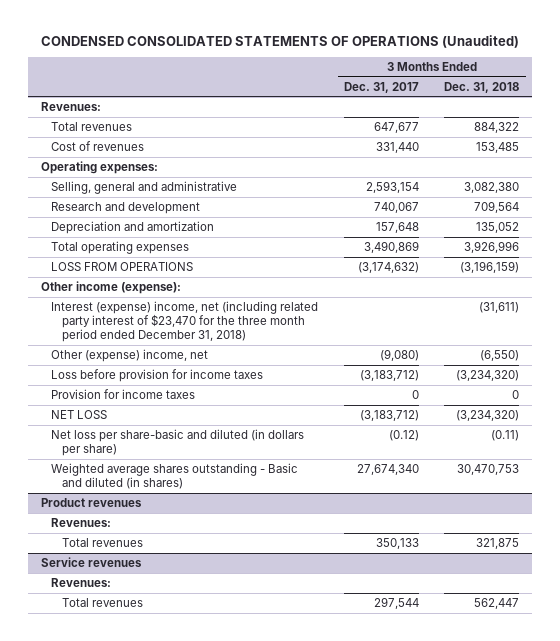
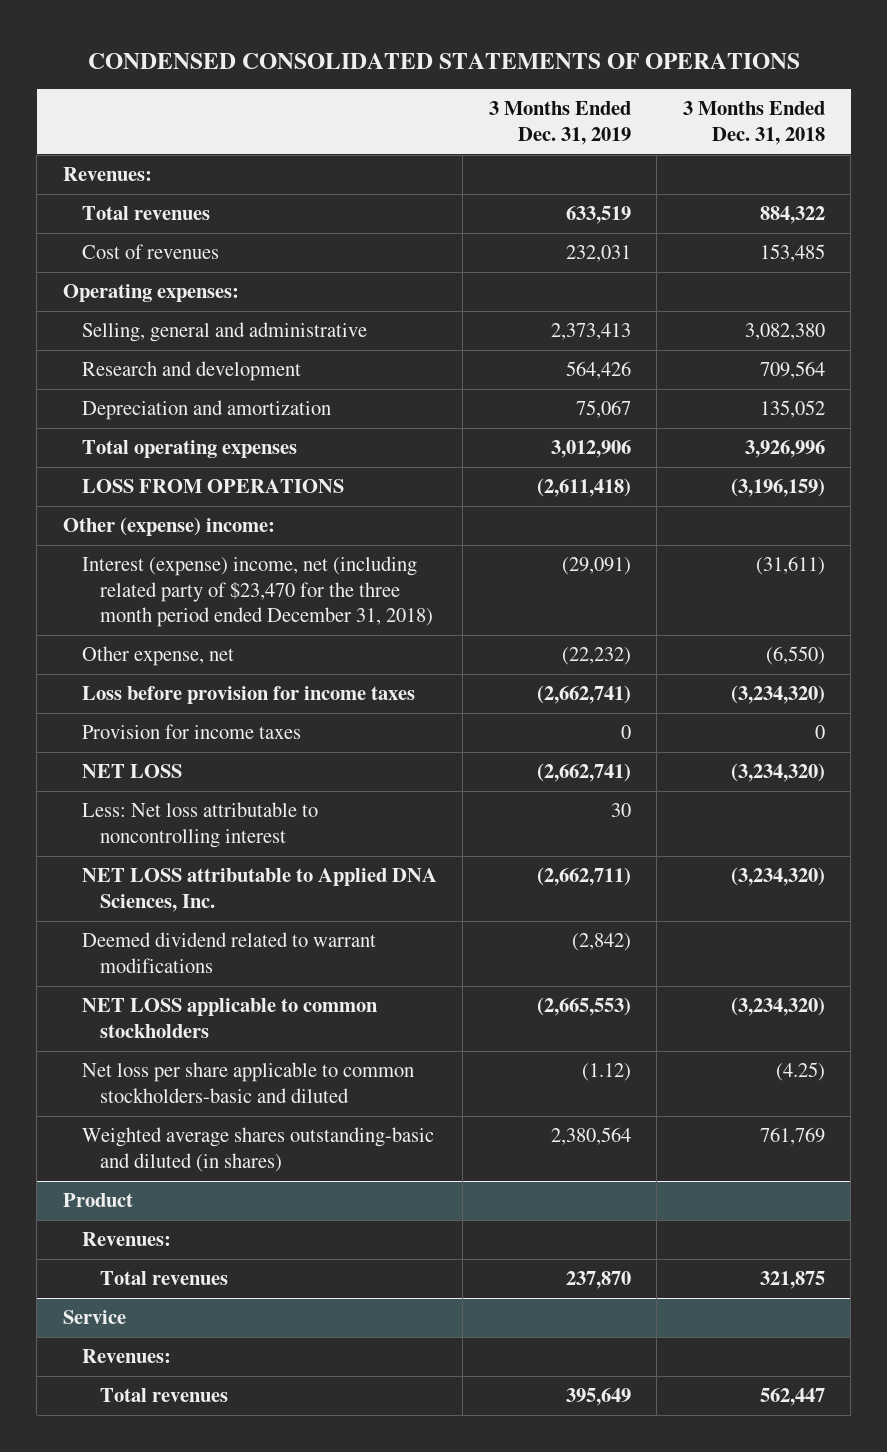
- CONDENSED CONSOLIDATED STATEMENTS OF OPERATIONS (Unaudited)
+ CONDENSED CONSOLIDATED STATEMENTS OF OPERATIONS
- | 3 Months Ended Dec. 31, 2017 | 3 Months Ended Dec. 31, 2018
+ | 3 Months Ended Dec. 31, 2019 | 3 Months Ended Dec. 31, 2018
- Other income (expense):
- Interest (expense) income, net (including related party interest of $23,470 for the three month period ended December 31, 2018) | | (31,611)
- Other (expense) income, net | (9,080) | (6,550)
+ Other (expense) income:
+ Interest (expense) income, net (including related party of $23,470 for the three month period ended December 31, 2018) | (29,091) | (31,611)
+ Other expense, net | (22,232) | (6,550)
- Net loss per share-basic and diluted (in dollars per share) | (0.12) | (0.11)
- Weighted average shares outstanding - Basic and diluted (in shares) | 27,674,340 | 30,470,753
- Product revenues
+ Less: Net loss attributable to noncontrolling interest | 30 |
+ NET LOSS attributable to Applied DNA Sciences, Inc. | (2,662,711) | (3,234,320)
+ Deemed dividend related to warrant modifications | (2,842) |
+ NET LOSS applicable to common stockholders | (2,665,553) | (3,234,320)
+ Net loss per share applicable to common stockholders-basic and diluted | (1.12) | (4.25)
+ Weighted average shares outstanding-basic and diluted (in shares) | 2,380,564 | 761,769
+ Product
- Service revenues
+ Service

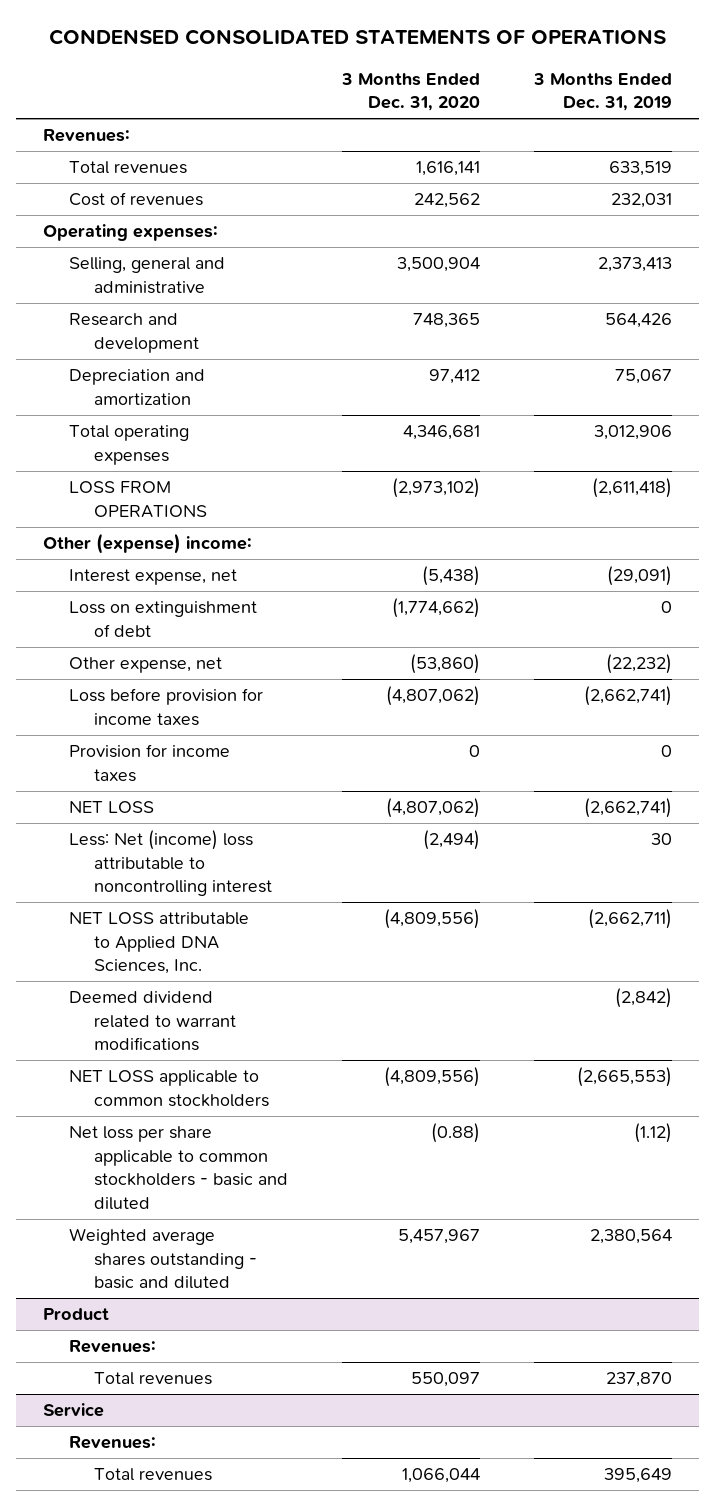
- | 3 Months Ended Dec. 31, 2019 | 3 Months Ended Dec. 31, 2018
+ | 3 Months Ended Dec. 31, 2020 | 3 Months Ended Dec. 31, 2019
- Interest (expense) income, net (including related party of $23,470 for the three month period ended December 31, 2018) | (29,091) | (31,611)
+ Interest expense, net | (5,438) | (29,091)
+ Loss on extinguishment of debt | (1,774,662) | 0
- Less: Net loss attributable to noncontrolling interest | 30 |
+ Less: Net (income) loss attributable to noncontrolling interest | (2,494) | 30
- Net loss per share applicable to common stockholders-basic and diluted | (1.12) | (4.25)
- Weighted average shares outstanding-basic and diluted (in shares) | 2,380,564 | 761,769
+ Net loss per share applicable to common stockholders - basic and diluted | (0.88) | (1.12)
+ Weighted average shares outstanding - basic and diluted | 5,457,967 | 2,380,564

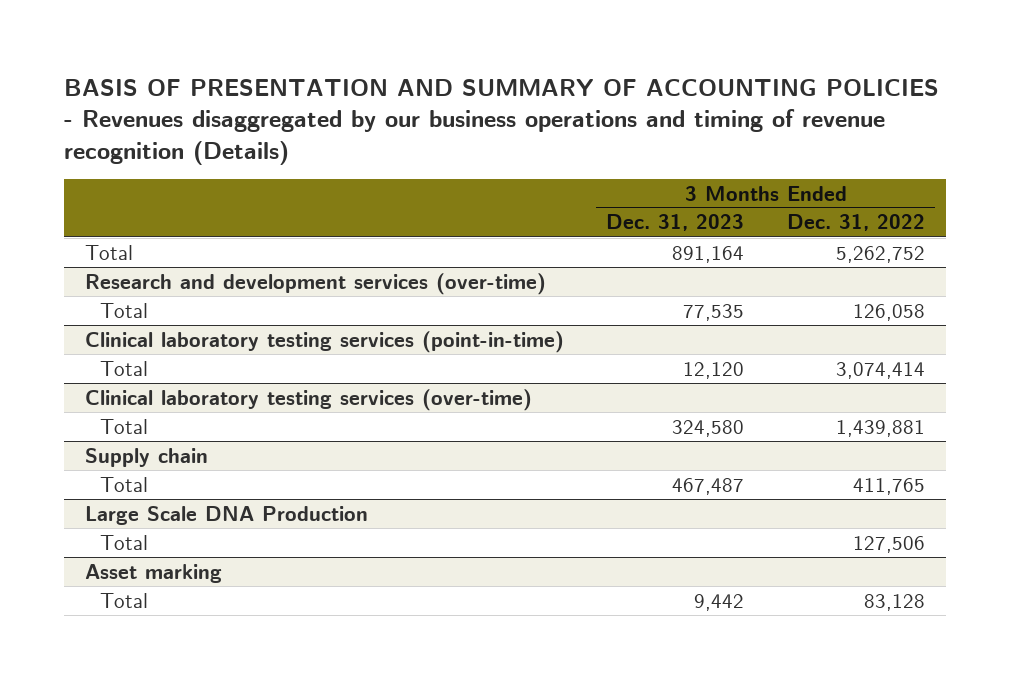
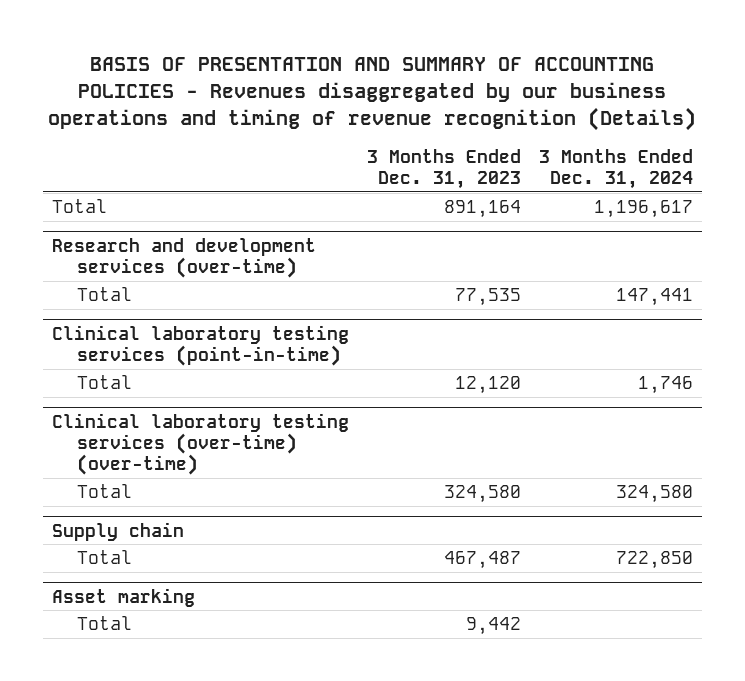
- | 3 Months Ended Dec. 31, 2023 | 3 Months Ended Dec. 31, 2022
+ | 3 Months Ended Dec. 31, 2023 | 3 Months Ended Dec. 31, 2024
- Clinical laboratory testing services (over-time)
+ Clinical laboratory testing services (over-time) (over-time)
- Large Scale DNA Production
- Total | | 127,506

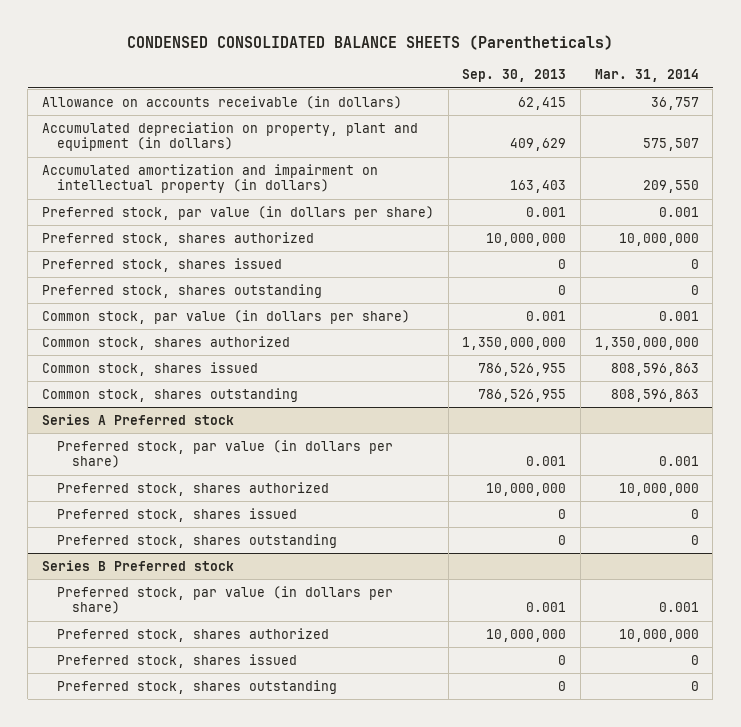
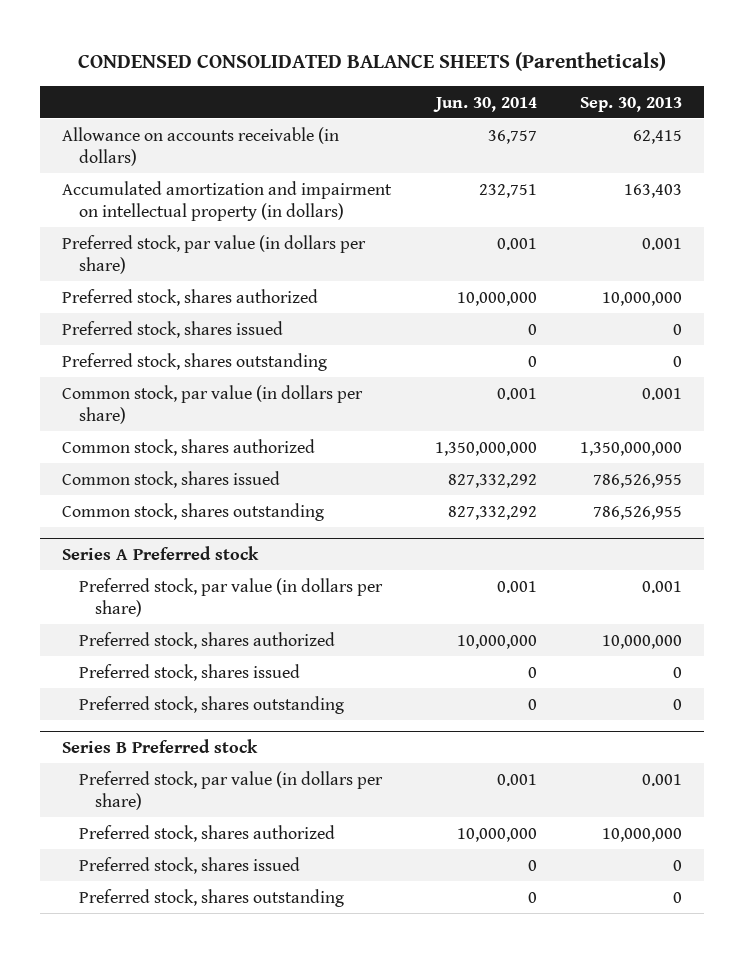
- | Sep. 30, 2013 | Mar. 31, 2014
+ | Jun. 30, 2014 | Sep. 30, 2013
- Accumulated depreciation on property, plant and equipment (in dollars) | 409,629 | 575,507

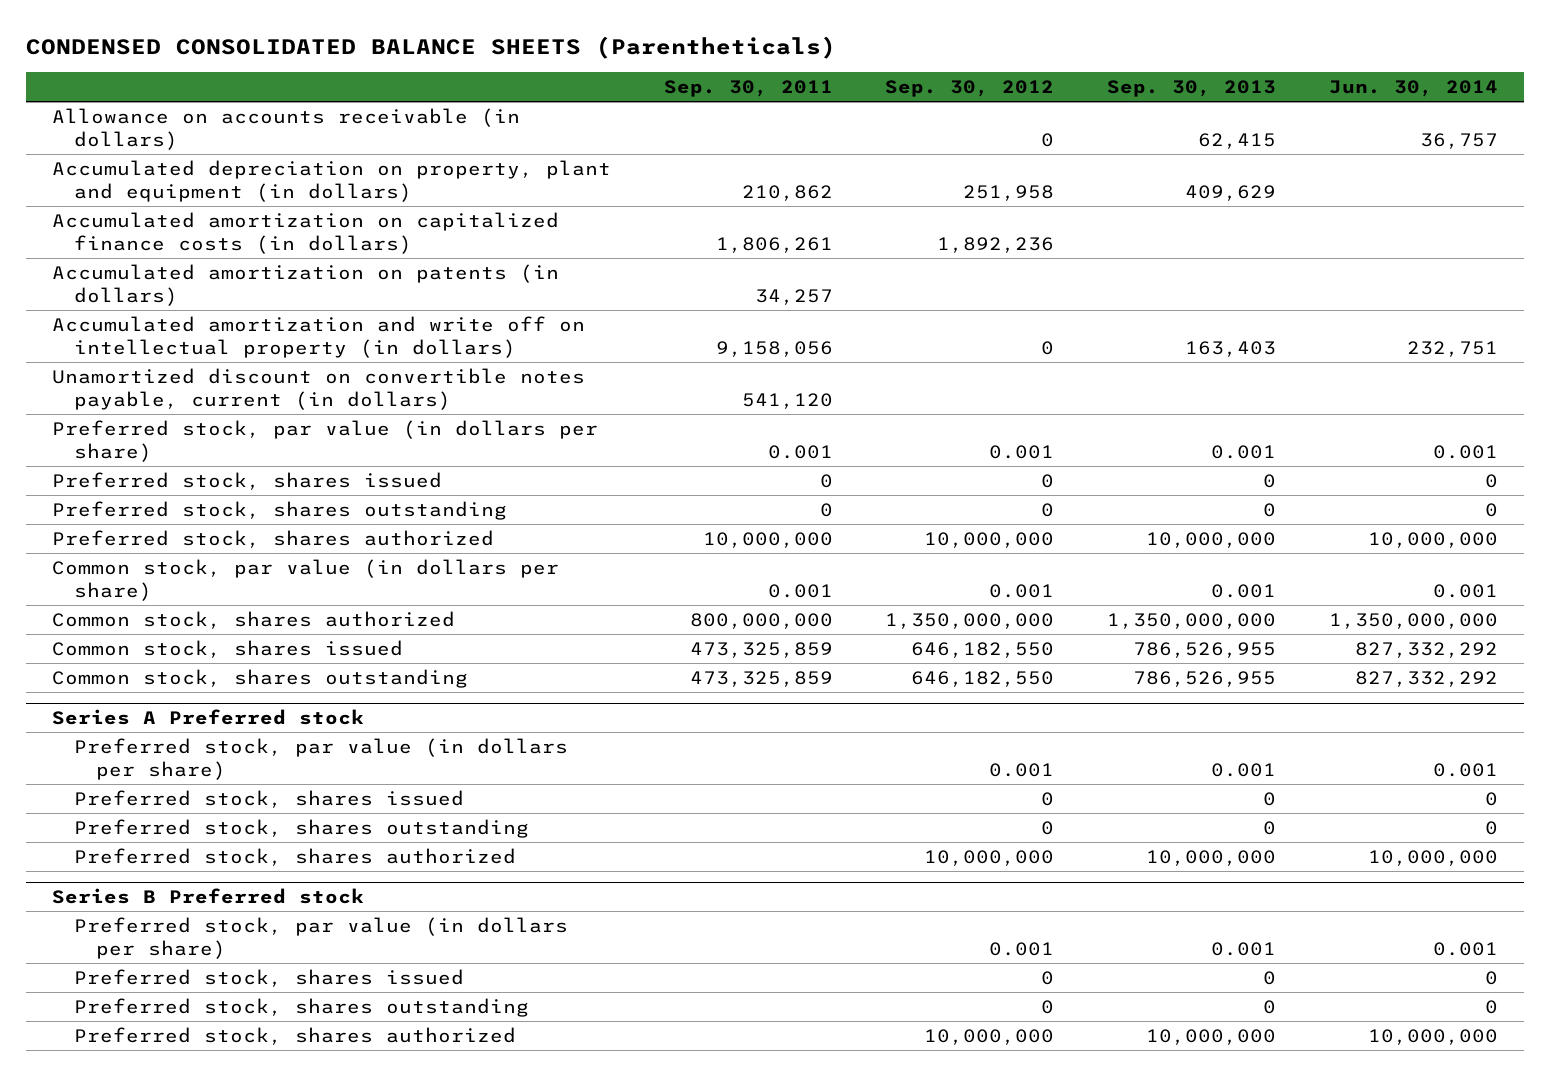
- | Jun. 30, 2014 | Sep. 30, 2013
+ | Sep. 30, 2011 | Sep. 30, 2012 | Sep. 30, 2013 | Jun. 30, 2014
- Accumulated amortization and impairment on intellectual property (in dollars) | 232,751 | 163,403
+ Accumulated depreciation on property, plant and equipment (in dollars) | 210,862 | 251,958 | 409,629 |
+ Accumulated amortization on capitalized finance costs (in dollars) | 1,806,261 | 1,892,236 | |
+ Accumulated amortization on patents (in dollars) | 34,257 | | |
+ Accumulated amortization and write off on intellectual property (in dollars) | 9,158,056 | 0 | 163,403 | 232,751
+ Unamortized discount on convertible notes payable, current (in dollars) | 541,120 | | |
moved down: Preferred stock, shares authorized | 10,000,000 | 10,000,000 | 10,000,000 | 10,000,000
@ Series A Preferred stock
moved down: Preferred stock, shares authorized | | 10,000,000 | 10,000,000 | 10,000,000
@ Series B Preferred stock
moved down: Preferred stock, shares authorized | | 10,000,000 | 10,000,000 | 10,000,000

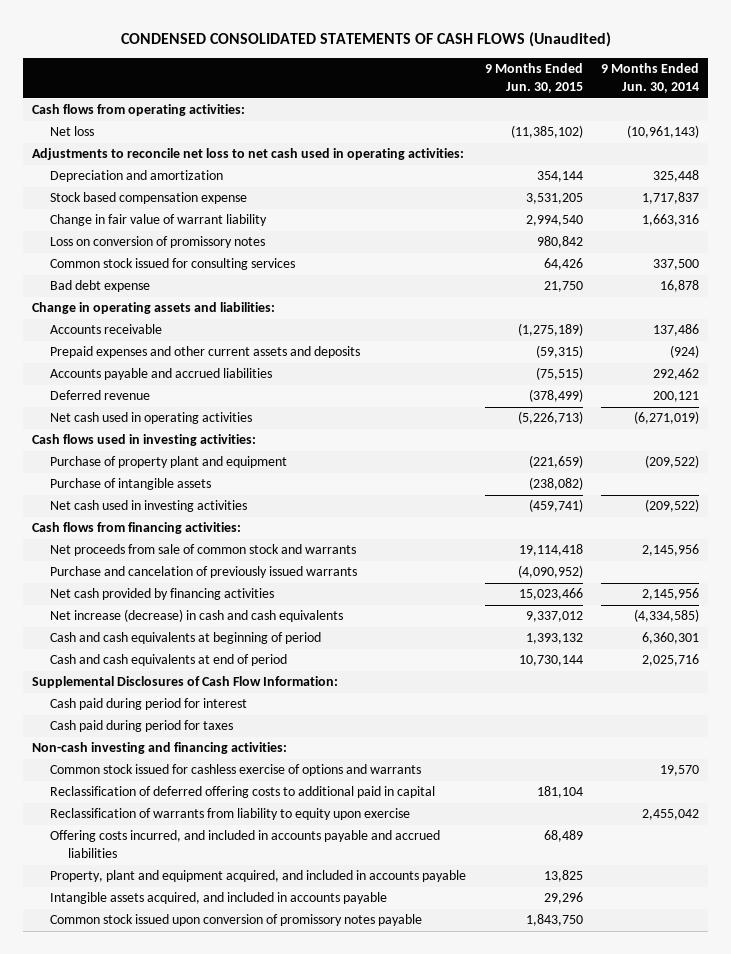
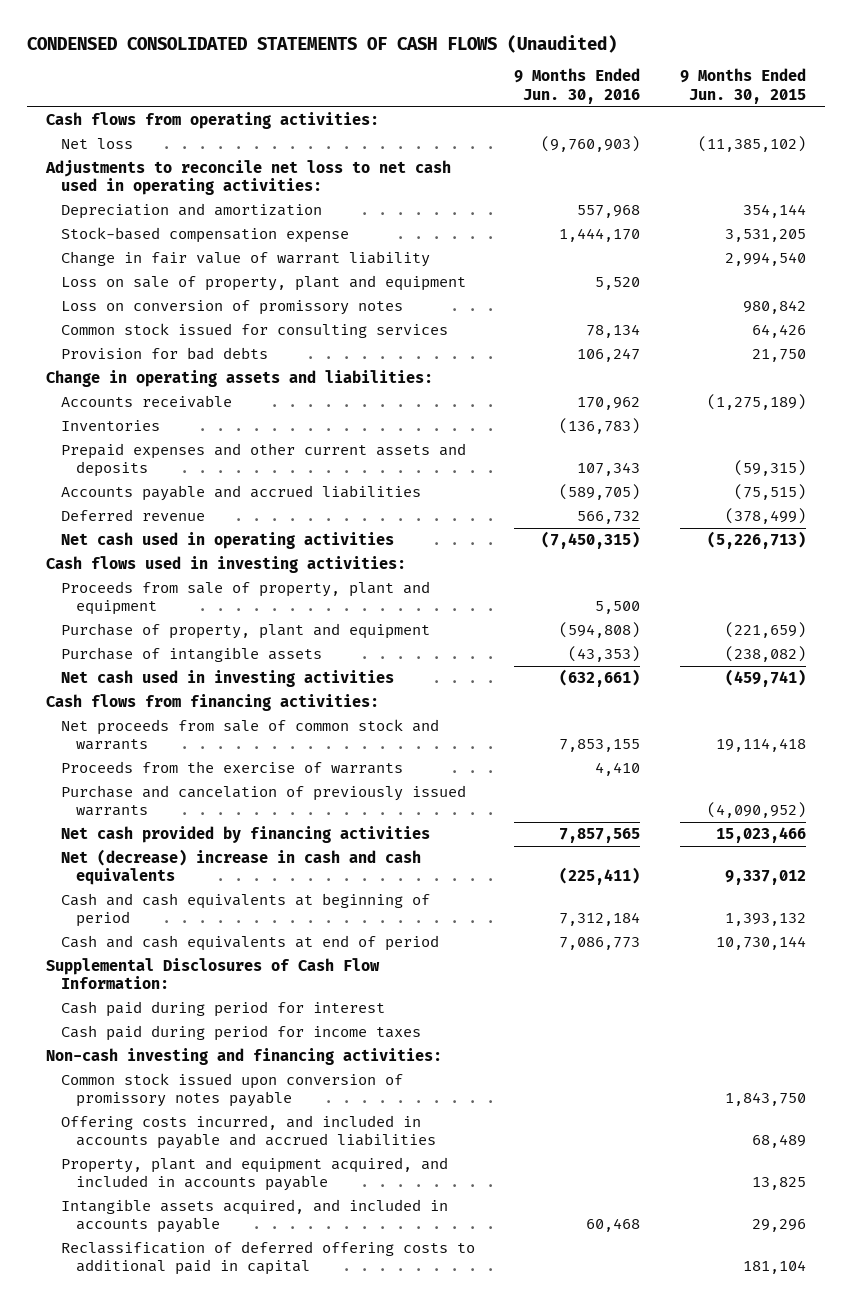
- | 9 Months Ended Jun. 30, 2015 | 9 Months Ended Jun. 30, 2014
+ | 9 Months Ended Jun. 30, 2016 | 9 Months Ended Jun. 30, 2015
- Stock based compensation expense | 3,531,205 | 1,717,837
+ Stock-based compensation expense | 1,444,170 | 3,531,205
+ Loss on sale of property, plant and equipment | 5,520 |
- Bad debt expense | 21,750 | 16,878
+ Provision for bad debts | 106,247 | 21,750
+ Inventories | (136,783) |
- Purchase of property plant and equipment | (221,659) | (209,522)
+ Proceeds from sale of property, plant and equipment | 5,500 |
+ Purchase of property, plant and equipment | (594,808) | (221,659)
+ Proceeds from the exercise of warrants | 4,410 |
- Net increase (decrease) in cash and cash equivalents | 9,337,012 | (4,334,585)
+ Net (decrease) increase in cash and cash equivalents | (225,411) | 9,337,012
- Cash paid during period for taxes
+ Cash paid during period for income taxes
- Common stock issued for cashless exercise of options and warrants | | 19,570
- Reclassification of warrants from liability to equity upon exercise | | 2,455,042
moved up: Common stock issued upon conversion of promissory notes payable | | 1,843,750
moved down: Reclassification of deferred offering costs to additional paid in capital | | 181,104

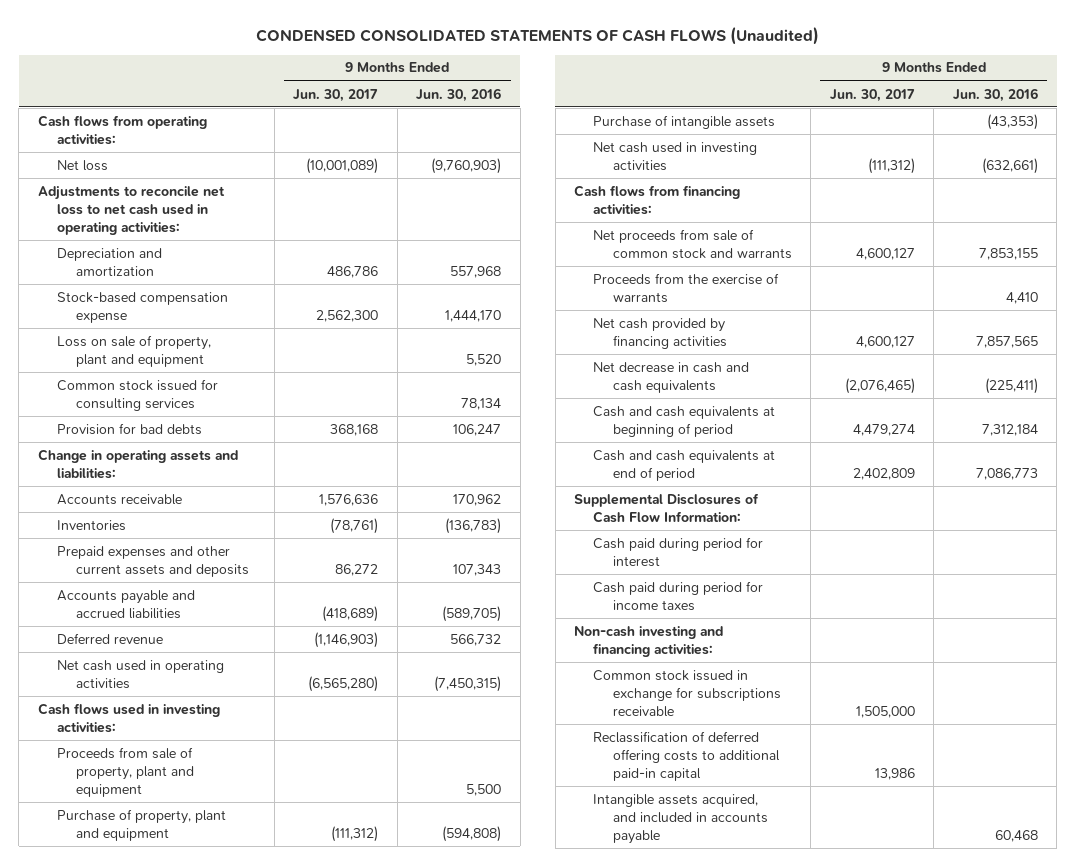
- | 9 Months Ended Jun. 30, 2016 | 9 Months Ended Jun. 30, 2015
+ | 9 Months Ended Jun. 30, 2017 | 9 Months Ended Jun. 30, 2016
- Change in fair value of warrant liability | | 2,994,540
- Loss on conversion of promissory notes | | 980,842
- Purchase and cancelation of previously issued warrants | | (4,090,952)
- Net (decrease) increase in cash and cash equivalents | (225,411) | 9,337,012
+ Net decrease in cash and cash equivalents | (2,076,465) | (225,411)
- Common stock issued upon conversion of promissory notes payable | | 1,843,750
- Offering costs incurred, and included in accounts payable and accrued liabilities | | 68,489
- Property, plant and equipment acquired, and included in accounts payable | | 13,825
+ Common stock issued in exchange for subscriptions receivable | 1,505,000 |
+ Reclassification of deferred offering costs to additional paid-in capital | 13,986 |
- Reclassification of deferred offering costs to additional paid in capital | | 181,104

